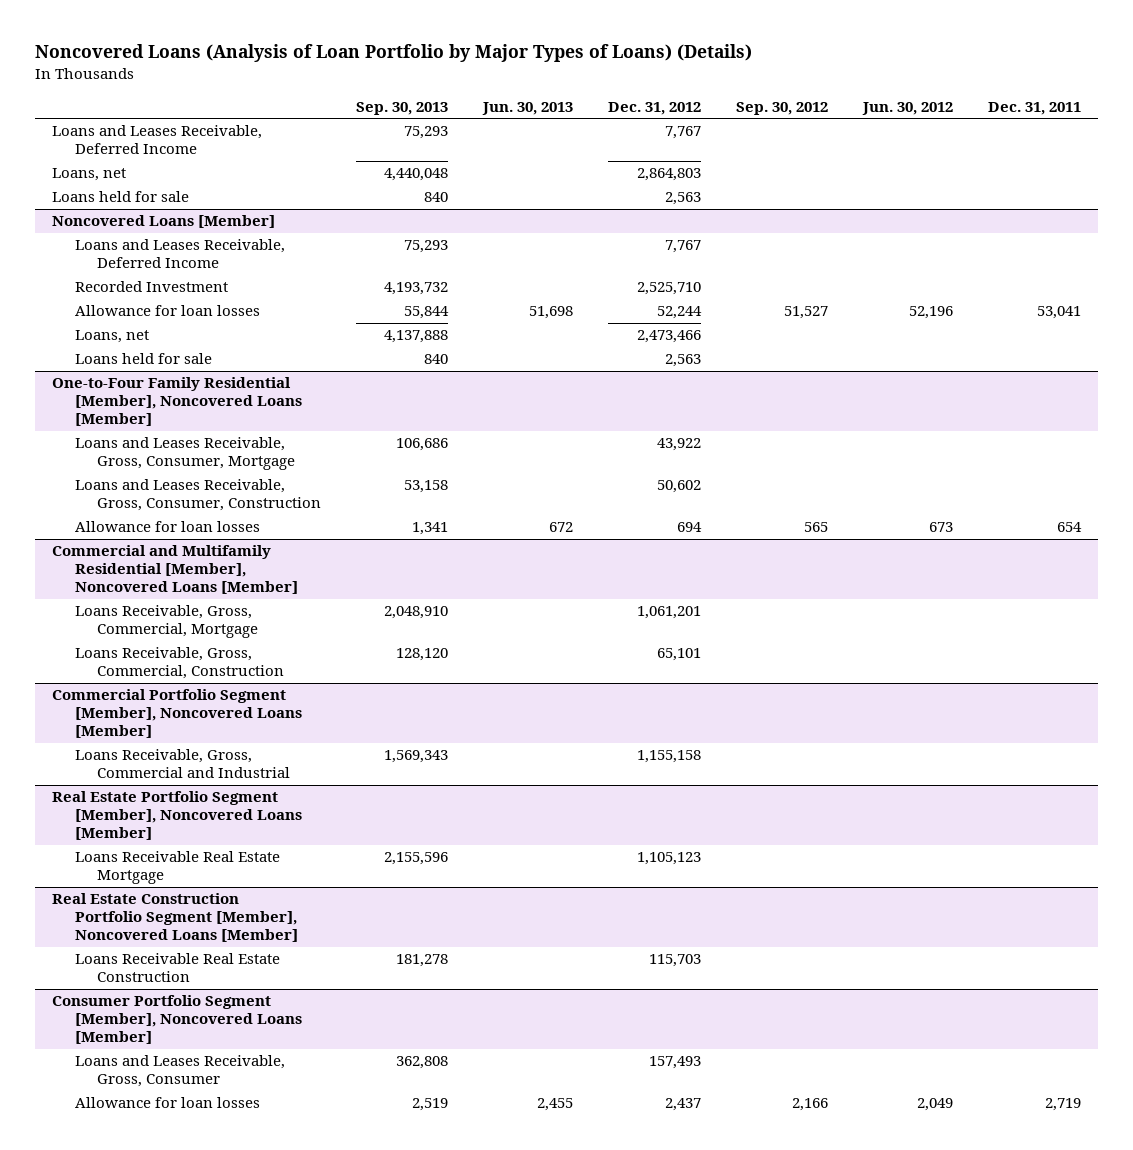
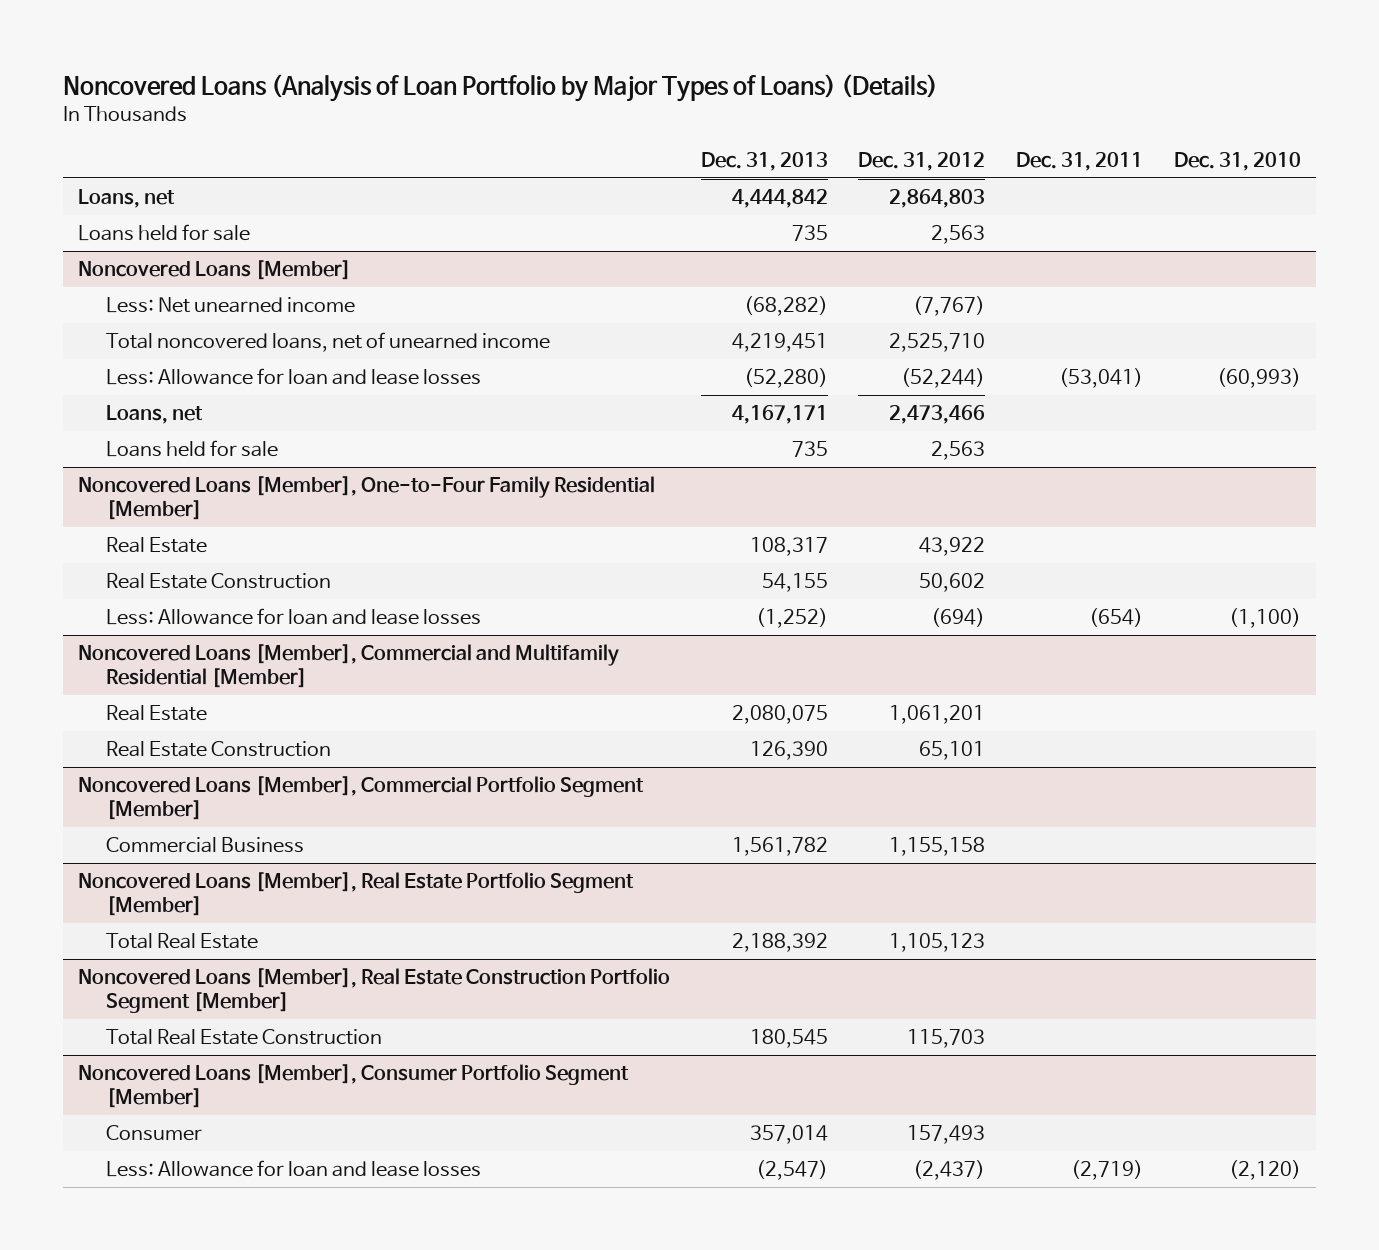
- | Sep. 30, 2013 | Jun. 30, 2013 | Dec. 31, 2012 | Sep. 30, 2012 | Jun. 30, 2012 | Dec. 31, 2011
+ | Dec. 31, 2013 | Dec. 31, 2012 | Dec. 31, 2011 | Dec. 31, 2010
- Loans and Leases Receivable, Deferred Income | 75,293 | | 7,767 | | |
@ Noncovered Loans [Member]
- Loans and Leases Receivable, Deferred Income | 75,293 | | 7,767 | | |
- Recorded Investment | 4,193,732 | | 2,525,710 | | |
- Allowance for loan losses | 55,844 | 51,698 | 52,244 | 51,527 | 52,196 | 53,041
+ Less: Net unearned income | (68,282) | (7,767) | |
+ Total noncovered loans, net of unearned income | 4,219,451 | 2,525,710 | |
+ Less: Allowance for loan and lease losses | (52,280) | (52,244) | (53,041) | (60,993)
- One-to-Four Family Residential [Member], Noncovered Loans [Member]
- Loans and Leases Receivable, Gross, Consumer, Mortgage | 106,686 | | 43,922 | | |
- Loans and Leases Receivable, Gross, Consumer, Construction | 53,158 | | 50,602 | | |
- Allowance for loan losses | 1,341 | 672 | 694 | 565 | 673 | 654
- Commercial and Multifamily Residential [Member], Noncovered Loans [Member]
- Loans Receivable, Gross, Commercial, Mortgage | 2,048,910 | | 1,061,201 | | |
- Loans Receivable, Gross, Commercial, Construction | 128,120 | | 65,101 | | |
- Commercial Portfolio Segment [Member], Noncovered Loans [Member]
- Loans Receivable, Gross, Commercial and Industrial | 1,569,343 | | 1,155,158 | | |
- Real Estate Portfolio Segment [Member], Noncovered Loans [Member]
- Loans Receivable Real Estate Mortgage | 2,155,596 | | 1,105,123 | | |
- Real Estate Construction Portfolio Segment [Member], Noncovered Loans [Member]
- Loans Receivable Real Estate Construction | 181,278 | | 115,703 | | |
- Consumer Portfolio Segment [Member], Noncovered Loans [Member]
- Loans and Leases Receivable, Gross, Consumer | 362,808 | | 157,493 | | |
- Allowance for loan losses | 2,519 | 2,455 | 2,437 | 2,166 | 2,049 | 2,719
+ Noncovered Loans [Member], One-to-Four Family Residential [Member]
+ Real Estate | 108,317 | 43,922 | |
+ Real Estate Construction | 54,155 | 50,602 | |
+ Less: Allowance for loan and lease losses | (1,252) | (694) | (654) | (1,100)
+ Noncovered Loans [Member], Commercial and Multifamily Residential [Member]
+ Real Estate | 2,080,075 | 1,061,201 | |
+ Real Estate Construction | 126,390 | 65,101 | |
+ Noncovered Loans [Member], Commercial Portfolio Segment [Member]
+ Commercial Business | 1,561,782 | 1,155,158 | |
+ Noncovered Loans [Member], Real Estate Portfolio Segment [Member]
+ Total Real Estate | 2,188,392 | 1,105,123 | |
+ Noncovered Loans [Member], Real Estate Construction Portfolio Segment [Member]
+ Total Real Estate Construction | 180,545 | 115,703 | |
+ Noncovered Loans [Member], Consumer Portfolio Segment [Member]
+ Consumer | 357,014 | 157,493 | |
+ Less: Allowance for loan and lease losses | (2,547) | (2,437) | (2,719) | (2,120)

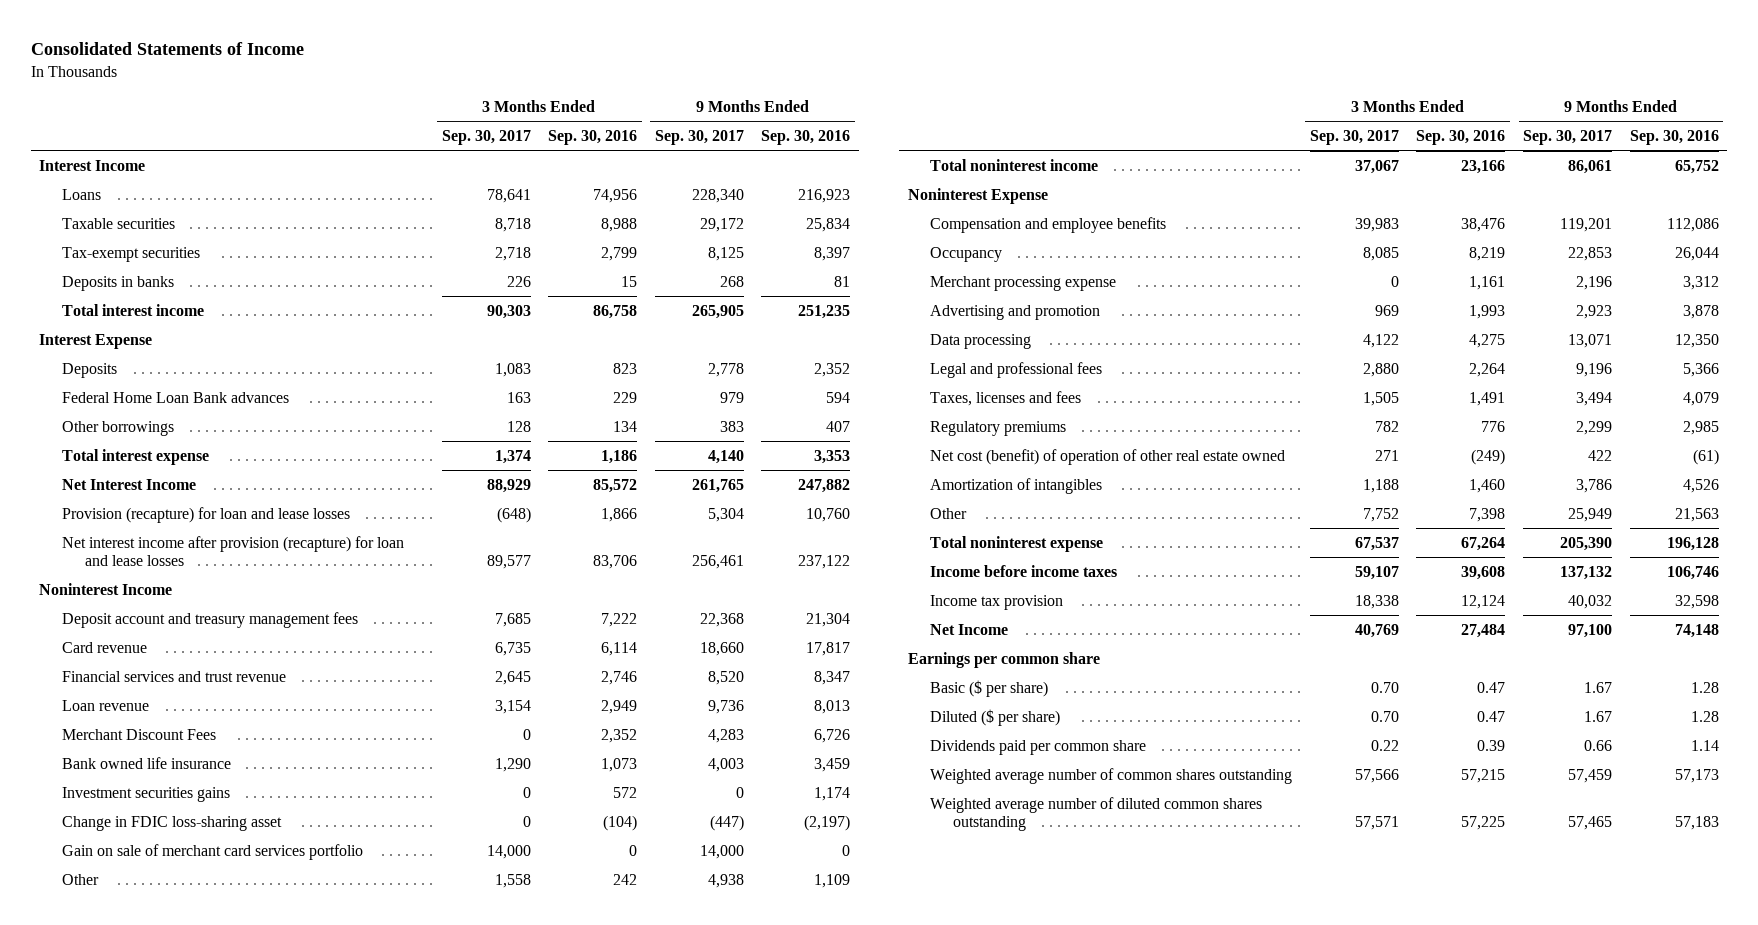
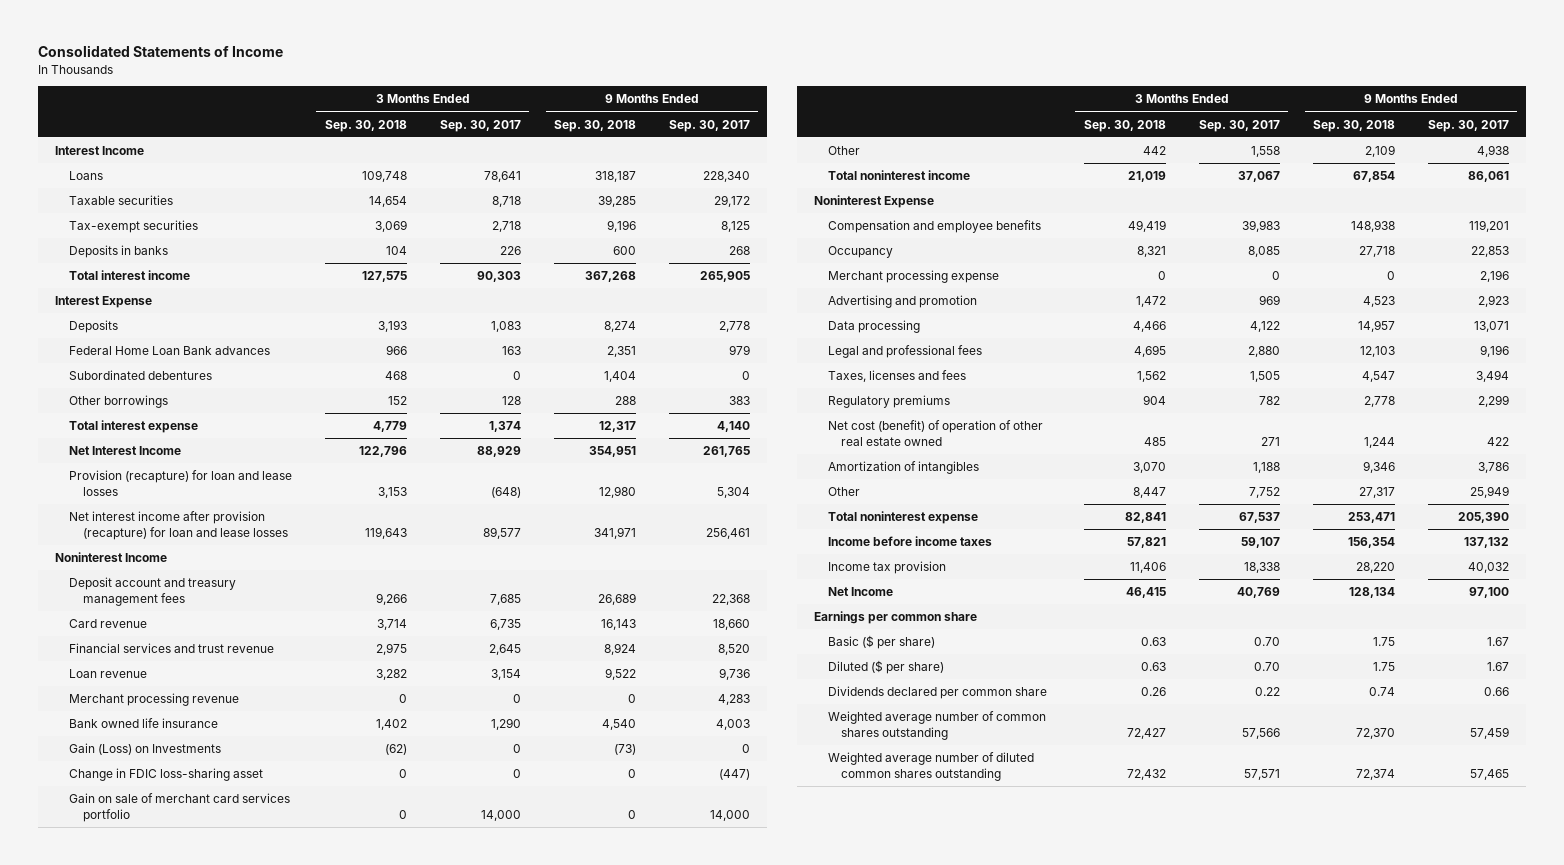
- | 3 Months Ended Sep. 30, 2017 | 3 Months Ended Sep. 30, 2016 | 9 Months Ended Sep. 30, 2017 | 9 Months Ended Sep. 30, 2016
+ | 3 Months Ended Sep. 30, 2018 | 3 Months Ended Sep. 30, 2017 | 9 Months Ended Sep. 30, 2018 | 9 Months Ended Sep. 30, 2017
+ Subordinated debentures | 468 | 0 | 1,404 | 0
- Merchant Discount Fees | 0 | 2,352 | 4,283 | 6,726
+ Merchant processing revenue | 0 | 0 | 0 | 4,283
- Investment securities gains | 0 | 572 | 0 | 1,174
+ Gain (Loss) on Investments | (62) | 0 | (73) | 0
- Dividends paid per common share | 0.22 | 0.39 | 0.66 | 1.14
+ Dividends declared per common share | 0.26 | 0.22 | 0.74 | 0.66

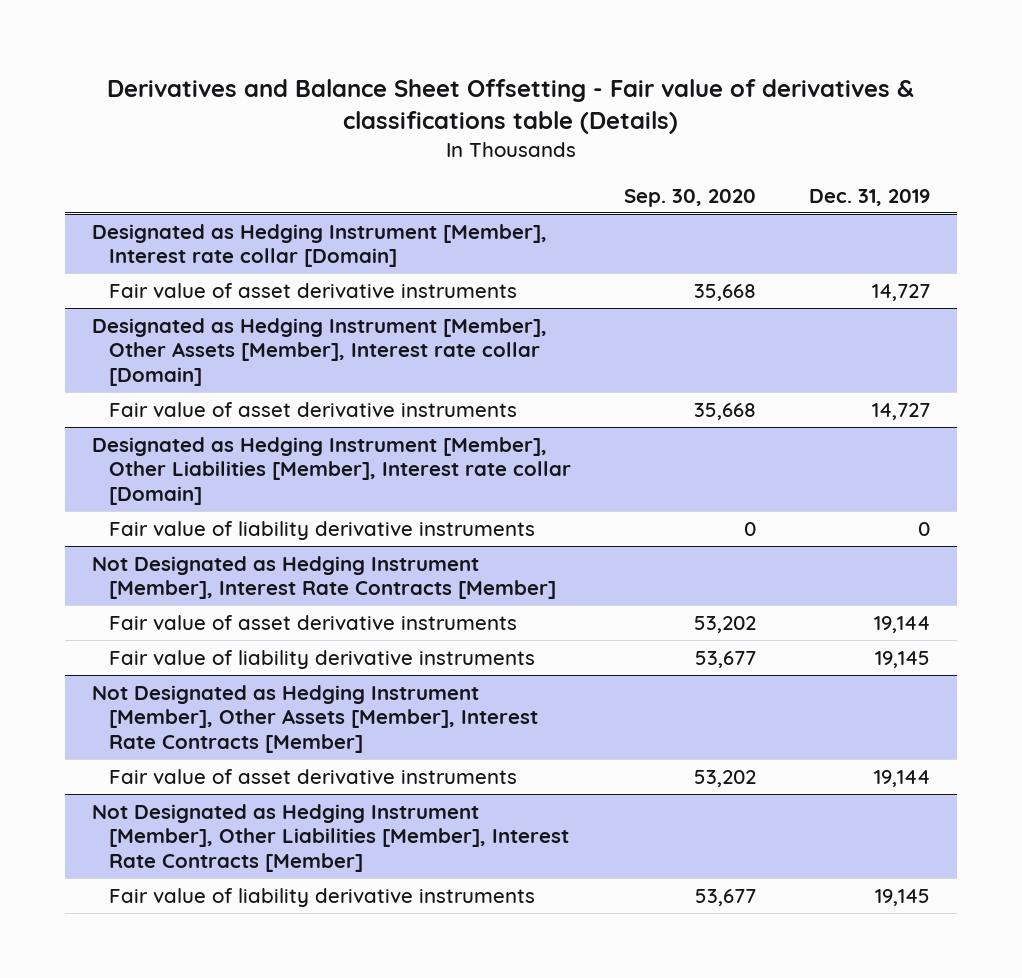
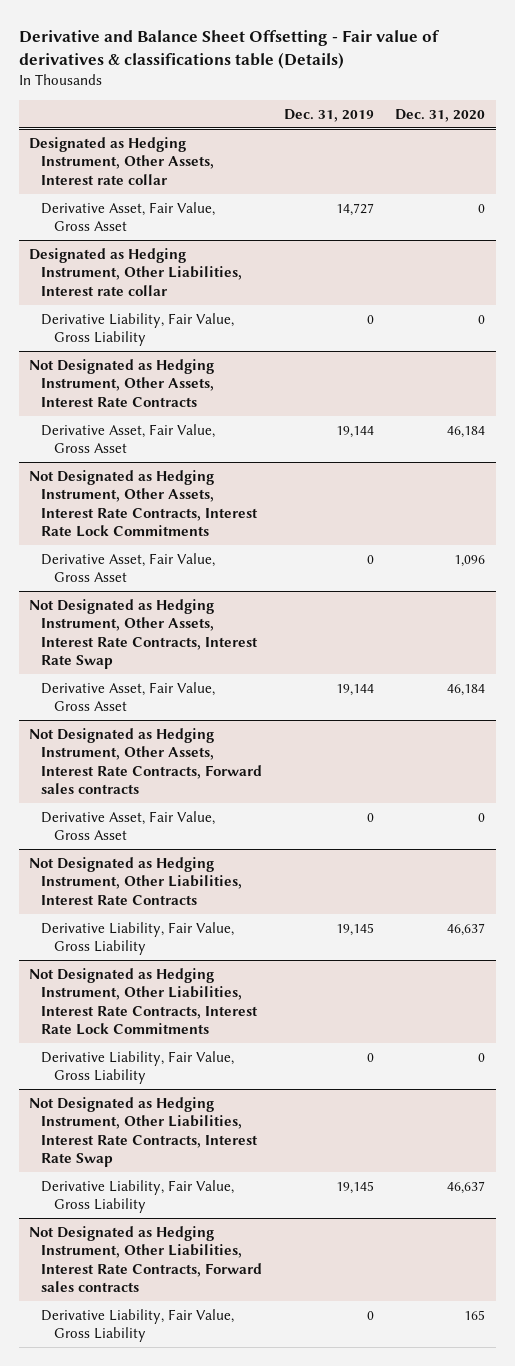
- Derivatives and Balance Sheet Offsetting - Fair value of derivatives & classifications table (Details)
+ Derivative and Balance Sheet Offsetting - Fair value of derivatives & classifications table (Details)
- | Sep. 30, 2020 | Dec. 31, 2019
+ | Dec. 31, 2019 | Dec. 31, 2020
- Designated as Hedging Instrument [Member], Interest rate collar [Domain]
- Fair value of asset derivative instruments | 35,668 | 14,727
- Designated as Hedging Instrument [Member], Other Assets [Member], Interest rate collar [Domain]
- Fair value of asset derivative instruments | 35,668 | 14,727
- Designated as Hedging Instrument [Member], Other Liabilities [Member], Interest rate collar [Domain]
- Fair value of liability derivative instruments | 0 | 0
- Not Designated as Hedging Instrument [Member], Interest Rate Contracts [Member]
- Fair value of asset derivative instruments | 53,202 | 19,144
- Fair value of liability derivative instruments | 53,677 | 19,145
- Not Designated as Hedging Instrument [Member], Other Assets [Member], Interest Rate Contracts [Member]
- Fair value of asset derivative instruments | 53,202 | 19,144
- Not Designated as Hedging Instrument [Member], Other Liabilities [Member], Interest Rate Contracts [Member]
- Fair value of liability derivative instruments | 53,677 | 19,145
+ Designated as Hedging Instrument, Other Assets, Interest rate collar
+ Derivative Asset, Fair Value, Gross Asset | 14,727 | 0
+ Designated as Hedging Instrument, Other Liabilities, Interest rate collar
+ Derivative Liability, Fair Value, Gross Liability | 0 | 0
+ Not Designated as Hedging Instrument, Other Assets, Interest Rate Contracts
+ Derivative Asset, Fair Value, Gross Asset | 19,144 | 46,184
+ Not Designated as Hedging Instrument, Other Assets, Interest Rate Contracts, Interest Rate Lock Commitments
+ Derivative Asset, Fair Value, Gross Asset | 0 | 1,096
+ Not Designated as Hedging Instrument, Other Assets, Interest Rate Contracts, Interest Rate Swap
+ Derivative Asset, Fair Value, Gross Asset | 19,144 | 46,184
+ Not Designated as Hedging Instrument, Other Assets, Interest Rate Contracts, Forward sales contracts
+ Derivative Asset, Fair Value, Gross Asset | 0 | 0
+ Not Designated as Hedging Instrument, Other Liabilities, Interest Rate Contracts
+ Derivative Liability, Fair Value, Gross Liability | 19,145 | 46,637
+ Not Designated as Hedging Instrument, Other Liabilities, Interest Rate Contracts, Interest Rate Lock Commitments
+ Derivative Liability, Fair Value, Gross Liability | 0 | 0
+ Not Designated as Hedging Instrument, Other Liabilities, Interest Rate Contracts, Interest Rate Swap
+ Derivative Liability, Fair Value, Gross Liability | 19,145 | 46,637
+ Not Designated as Hedging Instrument, Other Liabilities, Interest Rate Contracts, Forward sales contracts
+ Derivative Liability, Fair Value, Gross Liability | 0 | 165

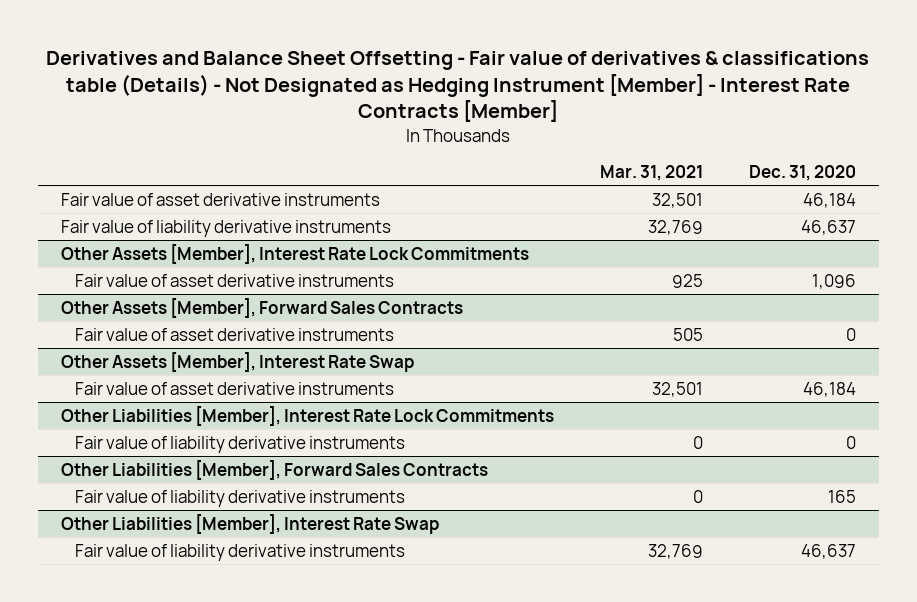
- Derivative and Balance Sheet Offsetting - Fair value of derivatives & classifications table (Details)
+ Derivatives and Balance Sheet Offsetting - Fair value of derivatives & classifications table (Details) - Not Designated as Hedging Instrument [Member] - Interest Rate Contracts [Member]
- | Dec. 31, 2019 | Dec. 31, 2020
+ | Mar. 31, 2021 | Dec. 31, 2020
- Designated as Hedging Instrument, Other Assets, Interest rate collar
- Derivative Asset, Fair Value, Gross Asset | 14,727 | 0
- Designated as Hedging Instrument, Other Liabilities, Interest rate collar
- Derivative Liability, Fair Value, Gross Liability | 0 | 0
- Not Designated as Hedging Instrument, Other Assets, Interest Rate Contracts
- Derivative Asset, Fair Value, Gross Asset | 19,144 | 46,184
- Not Designated as Hedging Instrument, Other Assets, Interest Rate Contracts, Interest Rate Lock Commitments
- Derivative Asset, Fair Value, Gross Asset | 0 | 1,096
- Not Designated as Hedging Instrument, Other Assets, Interest Rate Contracts, Interest Rate Swap
- Derivative Asset, Fair Value, Gross Asset | 19,144 | 46,184
- Not Designated as Hedging Instrument, Other Assets, Interest Rate Contracts, Forward sales contracts
- Derivative Asset, Fair Value, Gross Asset | 0 | 0
- Not Designated as Hedging Instrument, Other Liabilities, Interest Rate Contracts
- Derivative Liability, Fair Value, Gross Liability | 19,145 | 46,637
- Not Designated as Hedging Instrument, Other Liabilities, Interest Rate Contracts, Interest Rate Lock Commitments
- Derivative Liability, Fair Value, Gross Liability | 0 | 0
- Not Designated as Hedging Instrument, Other Liabilities, Interest Rate Contracts, Interest Rate Swap
- Derivative Liability, Fair Value, Gross Liability | 19,145 | 46,637
- Not Designated as Hedging Instrument, Other Liabilities, Interest Rate Contracts, Forward sales contracts
- Derivative Liability, Fair Value, Gross Liability | 0 | 165
+ Fair value of asset derivative instruments | 32,501 | 46,184
+ Fair value of liability derivative instruments | 32,769 | 46,637
+ Other Assets [Member], Interest Rate Lock Commitments
+ Fair value of asset derivative instruments | 925 | 1,096
+ Other Assets [Member], Forward Sales Contracts
+ Fair value of asset derivative instruments | 505 | 0
+ Other Assets [Member], Interest Rate Swap
+ Fair value of asset derivative instruments | 32,501 | 46,184
+ Other Liabilities [Member], Interest Rate Lock Commitments
+ Fair value of liability derivative instruments | 0 | 0
+ Other Liabilities [Member], Forward Sales Contracts
+ Fair value of liability derivative instruments | 0 | 165
+ Other Liabilities [Member], Interest Rate Swap
+ Fair value of liability derivative instruments | 32,769 | 46,637

